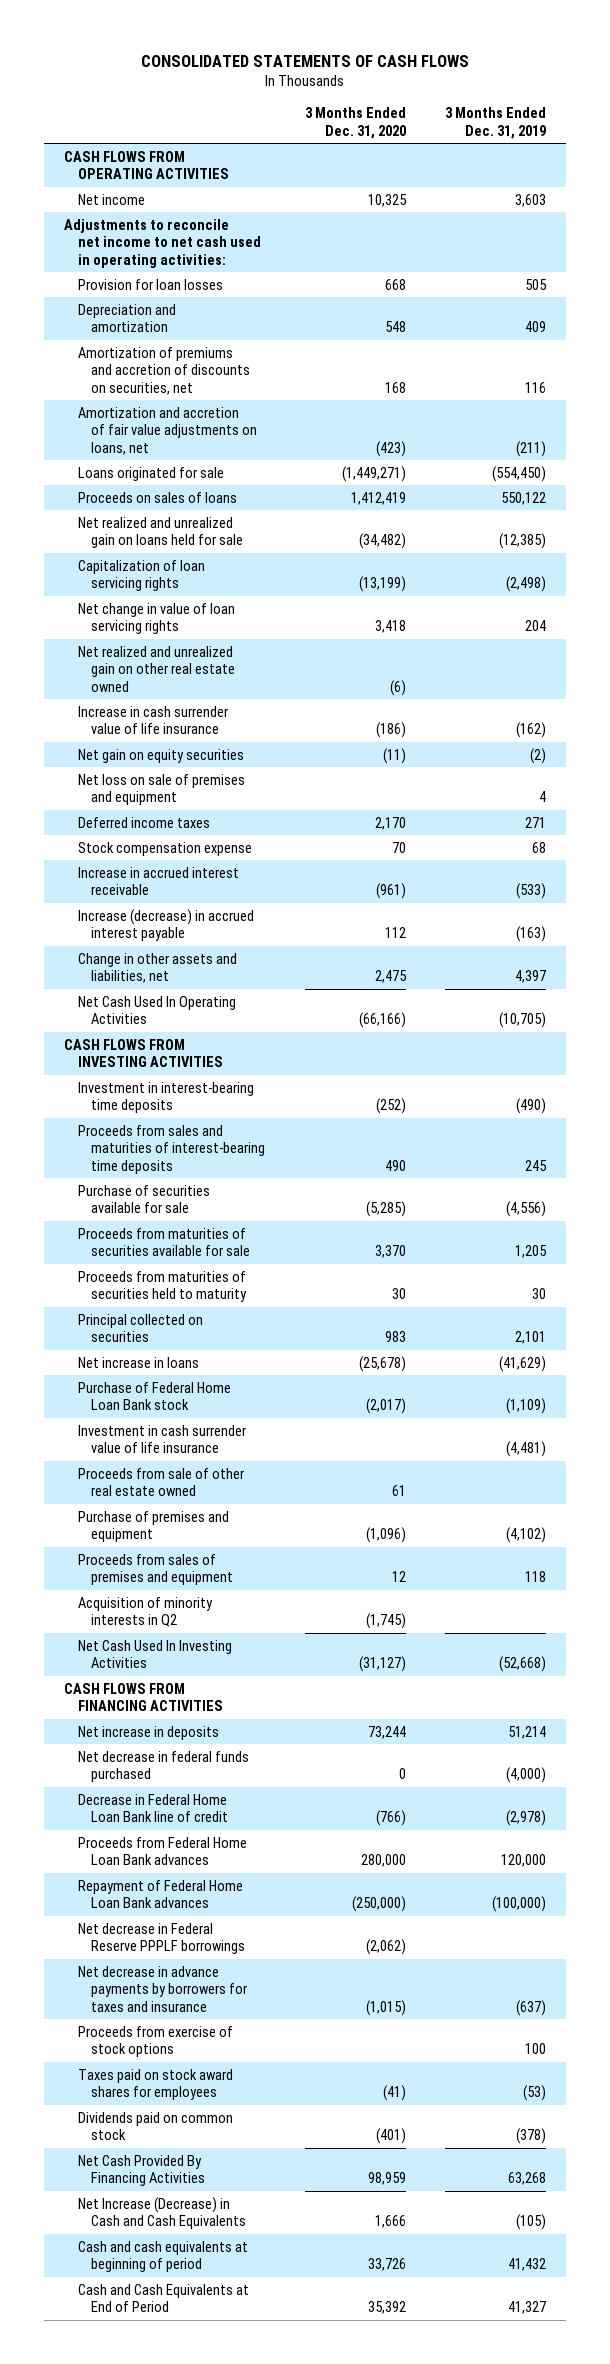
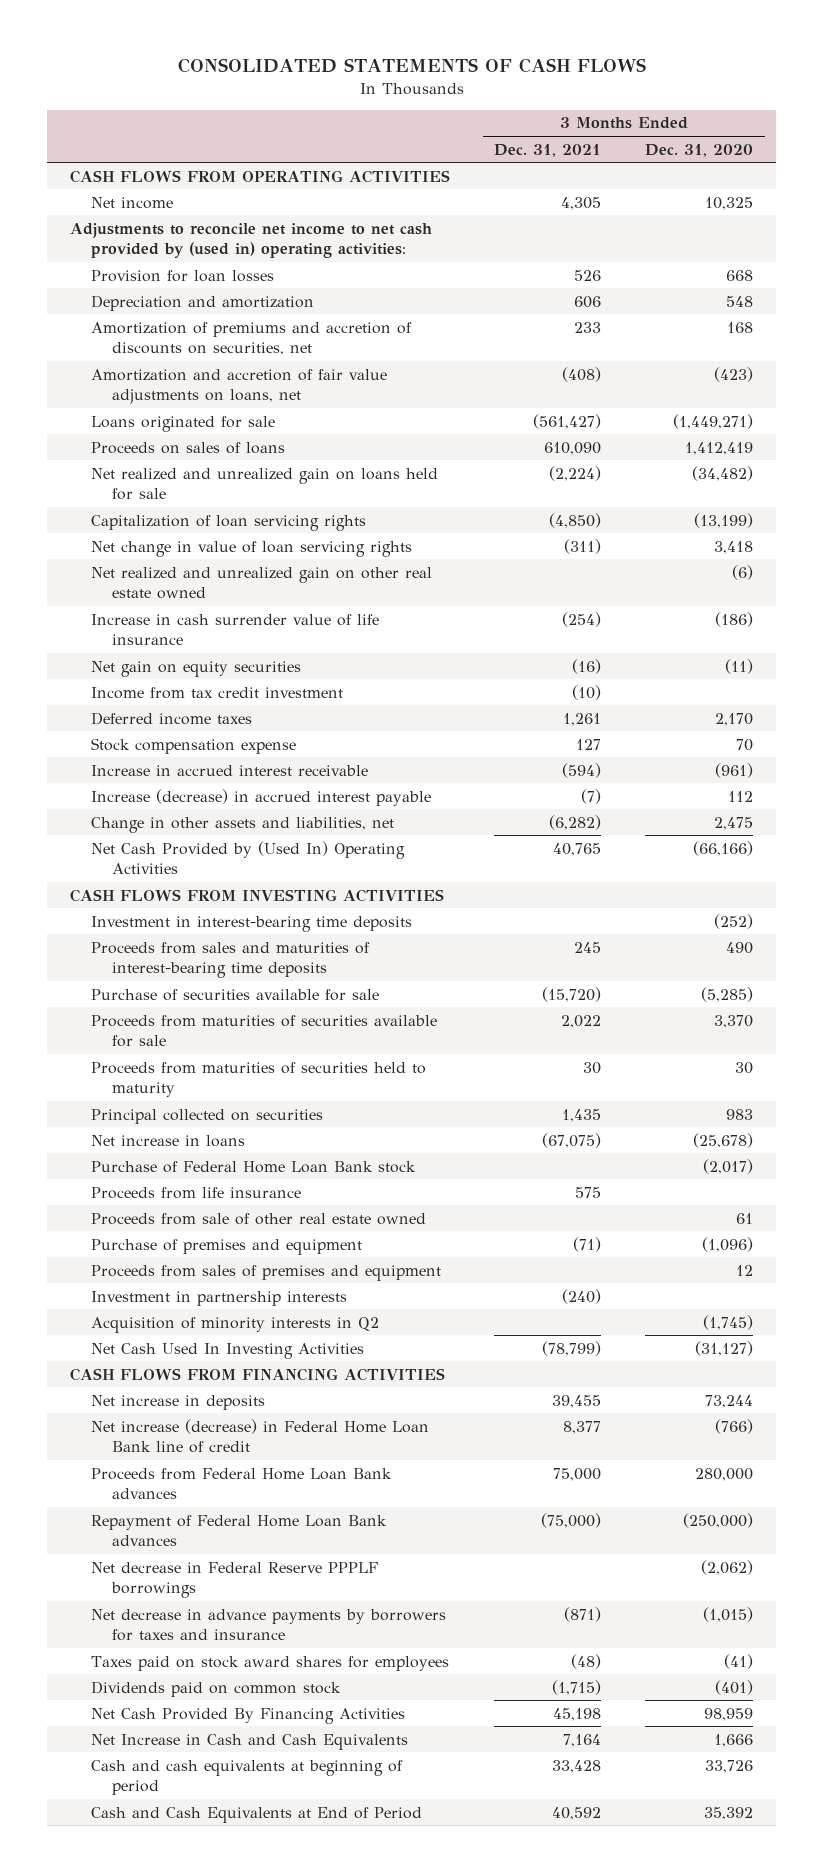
- | 3 Months Ended Dec. 31, 2020 | 3 Months Ended Dec. 31, 2019
+ | 3 Months Ended Dec. 31, 2021 | 3 Months Ended Dec. 31, 2020
- Adjustments to reconcile net income to net cash used in operating activities:
+ Adjustments to reconcile net income to net cash provided by (used in) operating activities:
- Net loss on sale of premises and equipment | | 4
+ Income from tax credit investment | (10) |
- Net Cash Used In Operating Activities | (66,166) | (10,705)
+ Net Cash Provided by (Used In) Operating Activities | 40,765 | (66,166)
- Investment in cash surrender value of life insurance | | (4,481)
+ Proceeds from life insurance | 575 |
+ Investment in partnership interests | (240) |
- Net decrease in federal funds purchased | 0 | (4,000)
- Decrease in Federal Home Loan Bank line of credit | (766) | (2,978)
+ Net increase (decrease) in Federal Home Loan Bank line of credit | 8,377 | (766)
- Proceeds from exercise of stock options | | 100
- Net Increase (Decrease) in Cash and Cash Equivalents | 1,666 | (105)
+ Net Increase in Cash and Cash Equivalents | 7,164 | 1,666

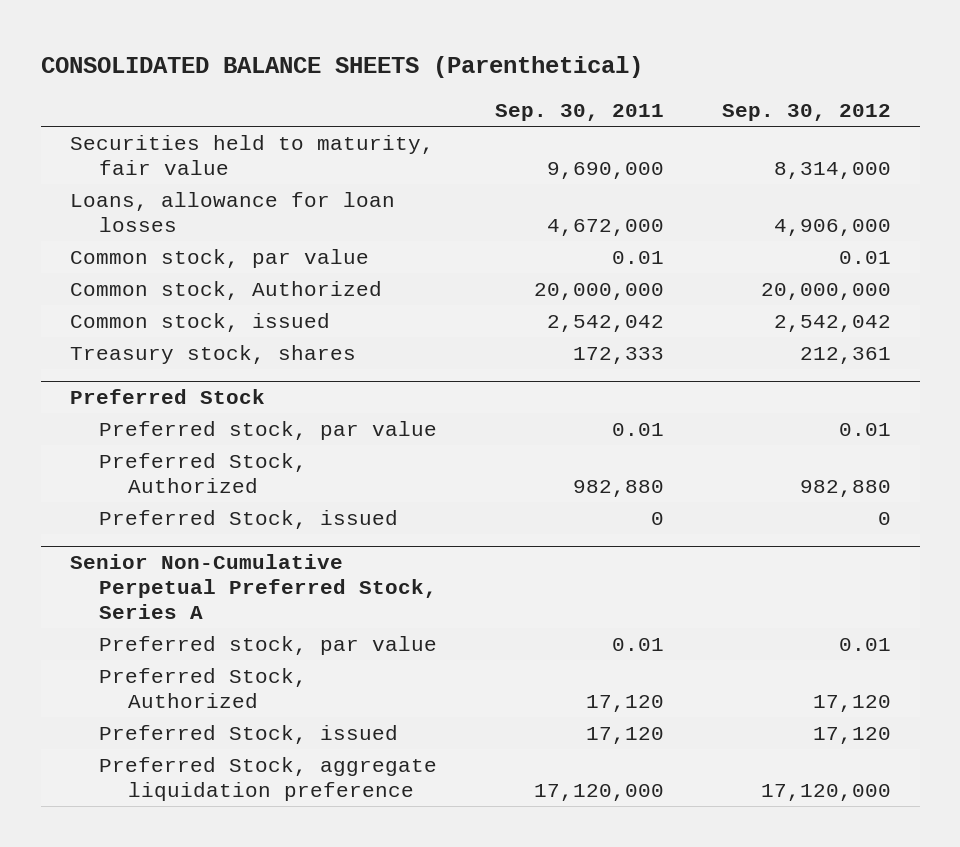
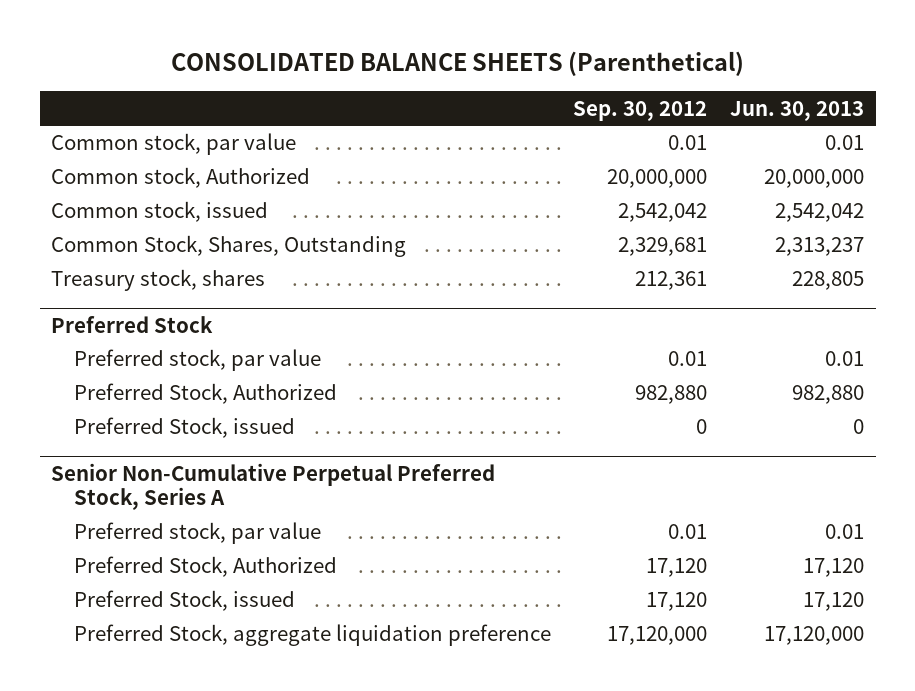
- | Sep. 30, 2011 | Sep. 30, 2012
+ | Sep. 30, 2012 | Jun. 30, 2013
- Securities held to maturity, fair value | 9,690,000 | 8,314,000
- Loans, allowance for loan losses | 4,672,000 | 4,906,000
+ Common Stock, Shares, Outstanding | 2,329,681 | 2,313,237

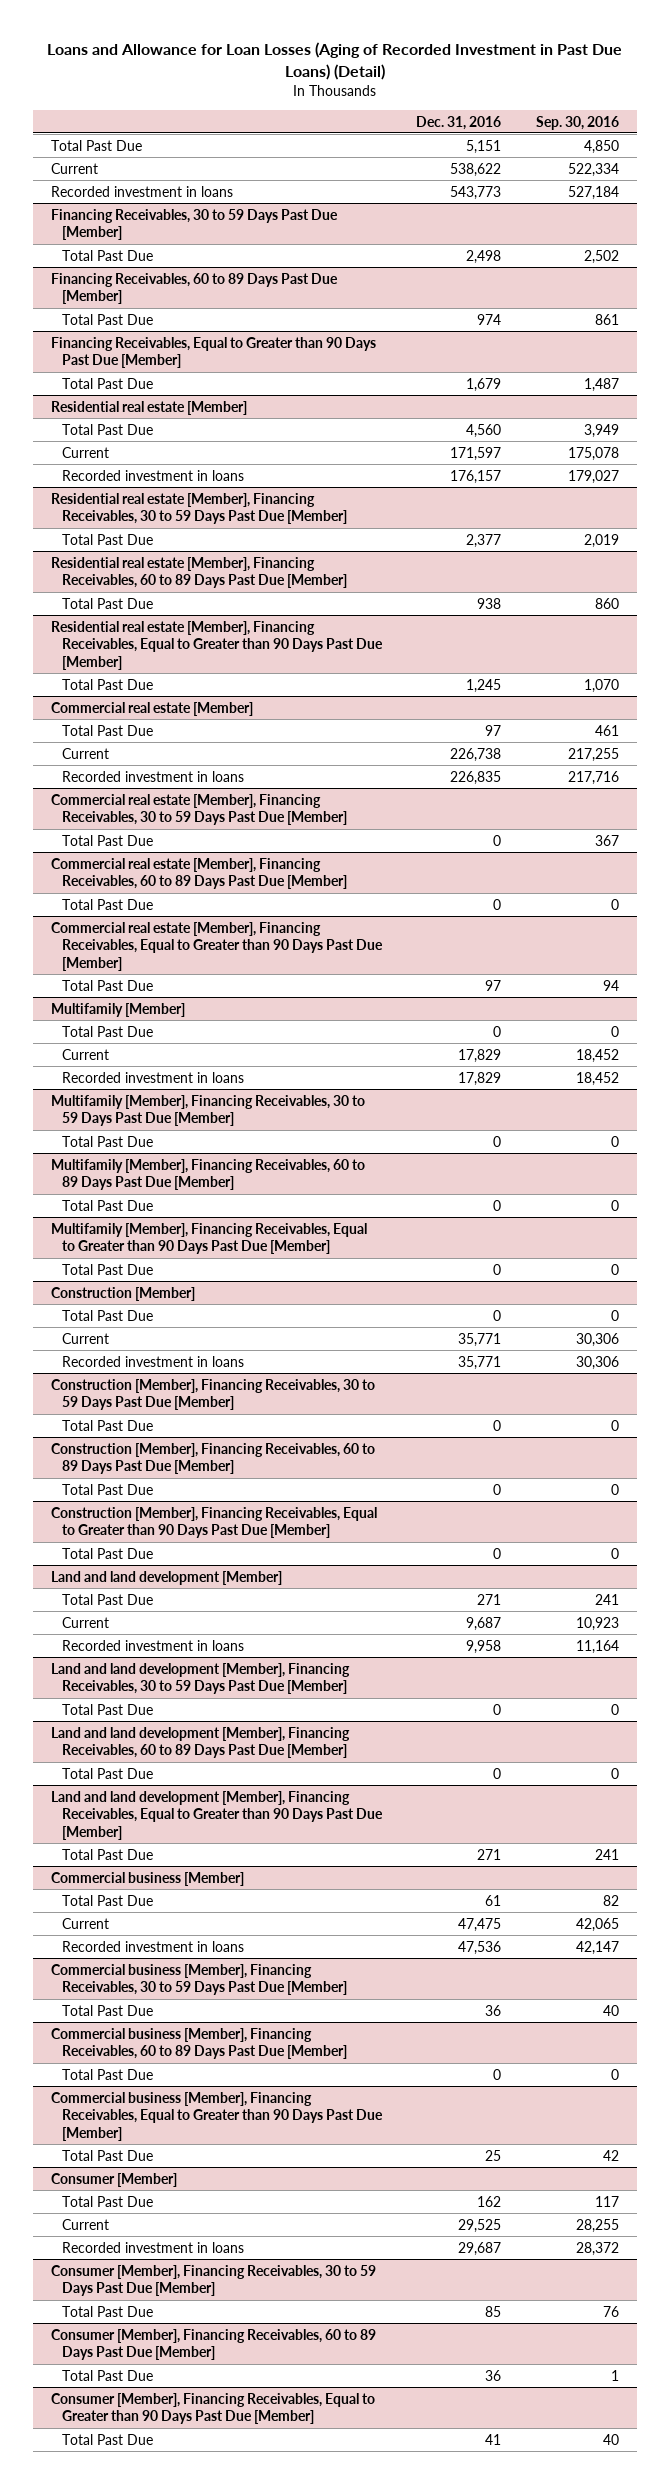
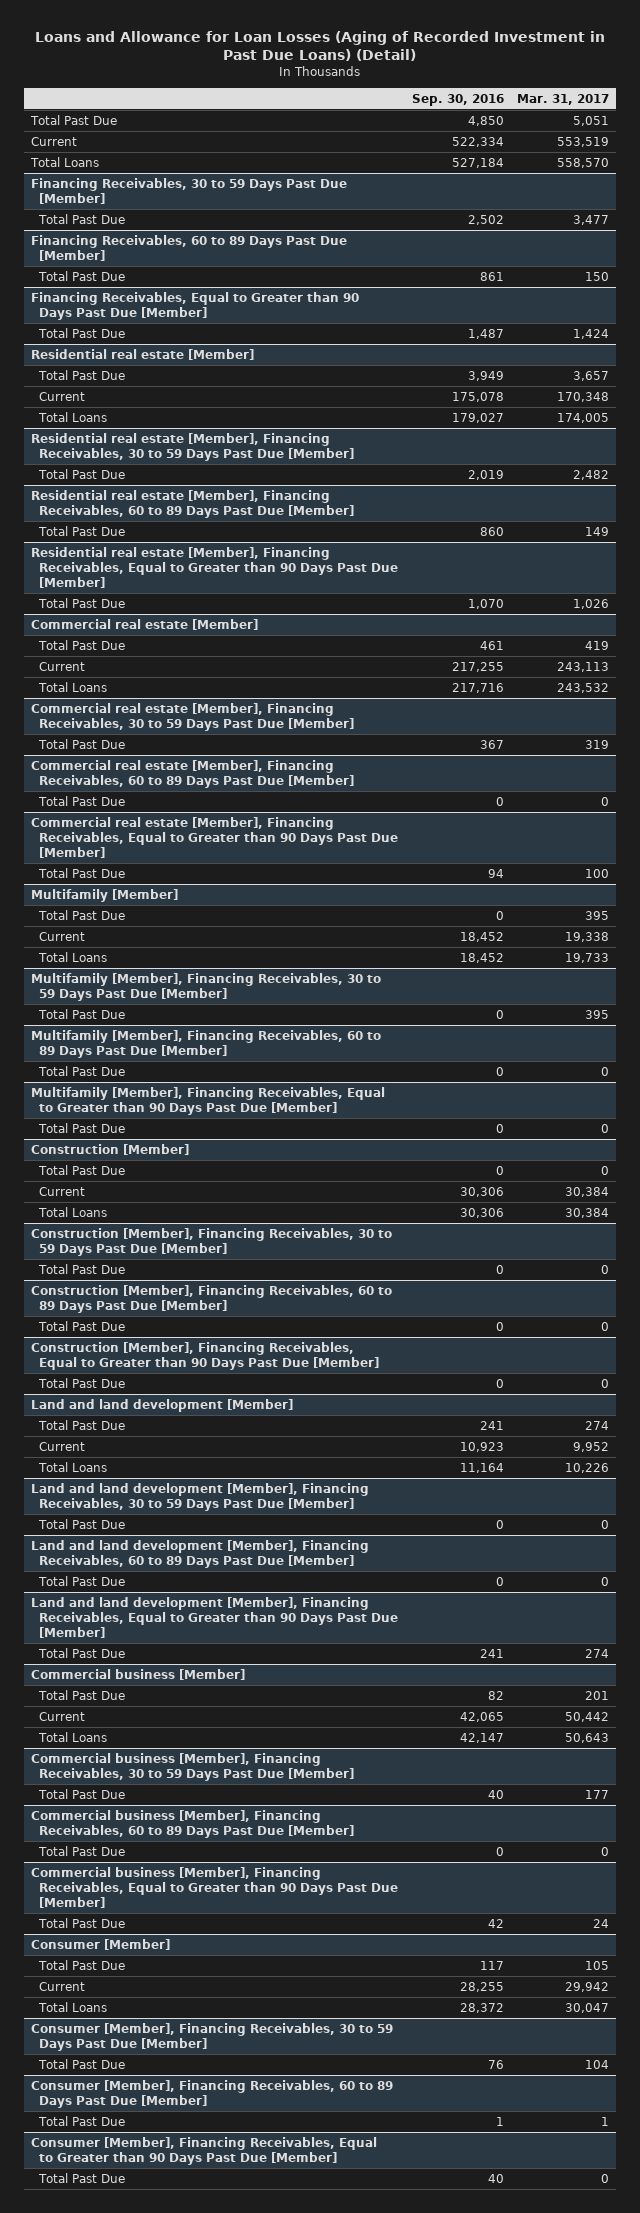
- | Dec. 31, 2016 | Sep. 30, 2016
+ | Sep. 30, 2016 | Mar. 31, 2017
- Recorded investment in loans | 543,773 | 527,184
+ Total Loans | 527,184 | 558,570
@ Residential real estate [Member]
- Recorded investment in loans | 176,157 | 179,027
+ Total Loans | 179,027 | 174,005
@ Commercial real estate [Member]
- Recorded investment in loans | 226,835 | 217,716
+ Total Loans | 217,716 | 243,532
@ Multifamily [Member]
- Recorded investment in loans | 17,829 | 18,452
+ Total Loans | 18,452 | 19,733
@ Construction [Member]
- Recorded investment in loans | 35,771 | 30,306
+ Total Loans | 30,306 | 30,384
@ Land and land development [Member]
- Recorded investment in loans | 9,958 | 11,164
+ Total Loans | 11,164 | 10,226
@ Commercial business [Member]
- Recorded investment in loans | 47,536 | 42,147
+ Total Loans | 42,147 | 50,643
@ Consumer [Member]
- Recorded investment in loans | 29,687 | 28,372
+ Total Loans | 28,372 | 30,047

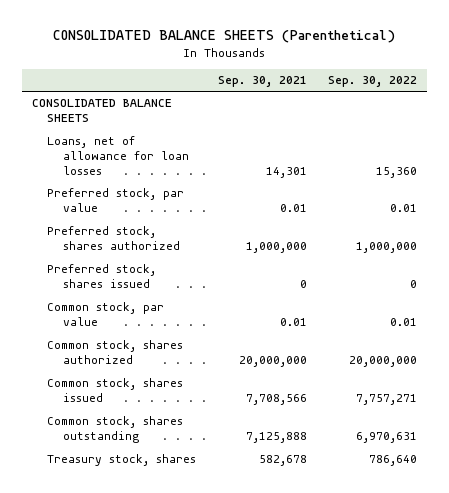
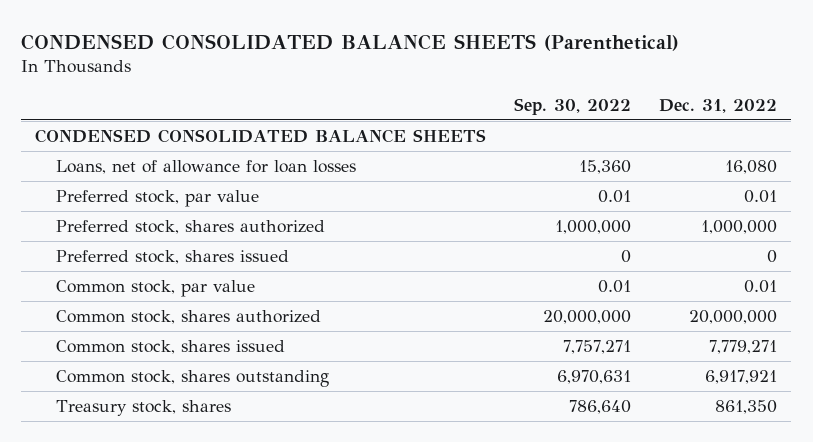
- CONSOLIDATED BALANCE SHEETS (Parenthetical)
+ CONDENSED CONSOLIDATED BALANCE SHEETS (Parenthetical)
- | Sep. 30, 2021 | Sep. 30, 2022
+ | Sep. 30, 2022 | Dec. 31, 2022
- CONSOLIDATED BALANCE SHEETS
+ CONDENSED CONSOLIDATED BALANCE SHEETS

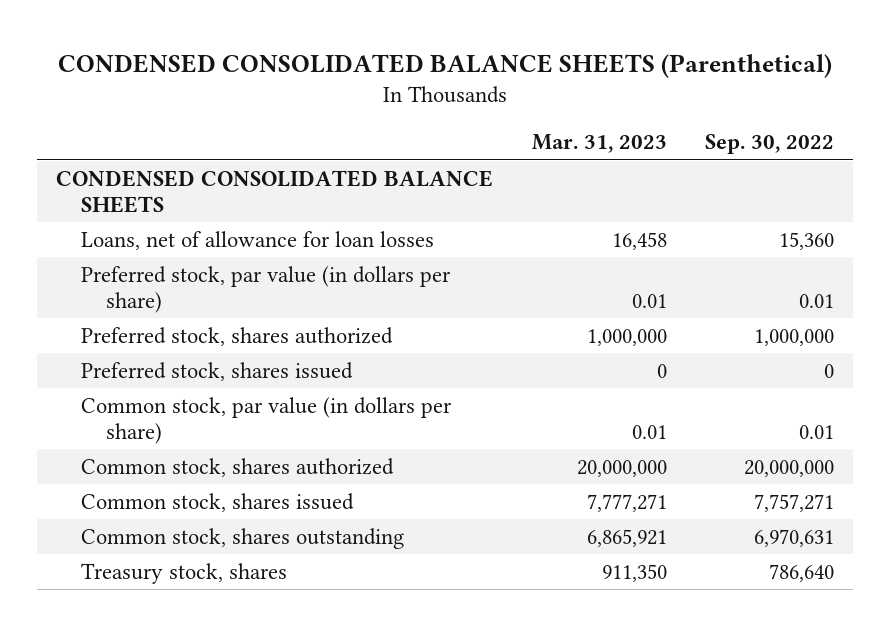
- | Sep. 30, 2022 | Dec. 31, 2022
+ | Mar. 31, 2023 | Sep. 30, 2022
- Preferred stock, par value | 0.01 | 0.01
+ Preferred stock, par value (in dollars per share) | 0.01 | 0.01
- Common stock, par value | 0.01 | 0.01
+ Common stock, par value (in dollars per share) | 0.01 | 0.01

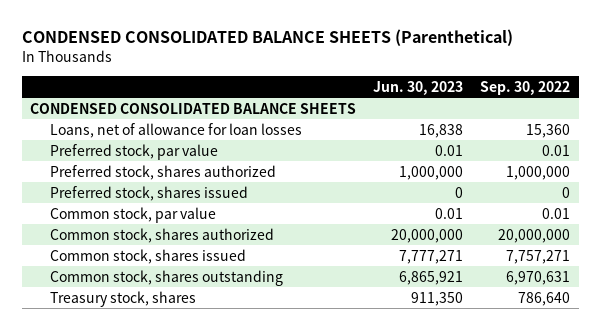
- | Mar. 31, 2023 | Sep. 30, 2022
+ | Jun. 30, 2023 | Sep. 30, 2022
- Preferred stock, par value (in dollars per share) | 0.01 | 0.01
+ Preferred stock, par value | 0.01 | 0.01
- Common stock, par value (in dollars per share) | 0.01 | 0.01
+ Common stock, par value | 0.01 | 0.01

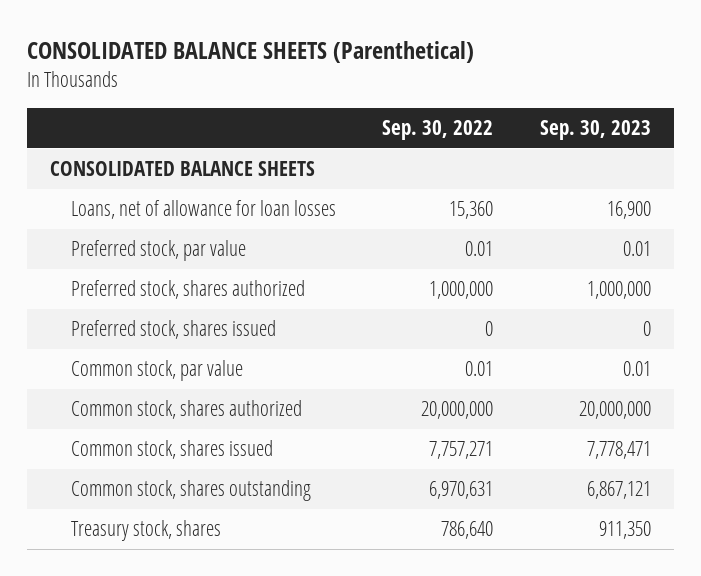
- CONDENSED CONSOLIDATED BALANCE SHEETS (Parenthetical)
+ CONSOLIDATED BALANCE SHEETS (Parenthetical)
- | Jun. 30, 2023 | Sep. 30, 2022
+ | Sep. 30, 2022 | Sep. 30, 2023
- CONDENSED CONSOLIDATED BALANCE SHEETS
+ CONSOLIDATED BALANCE SHEETS

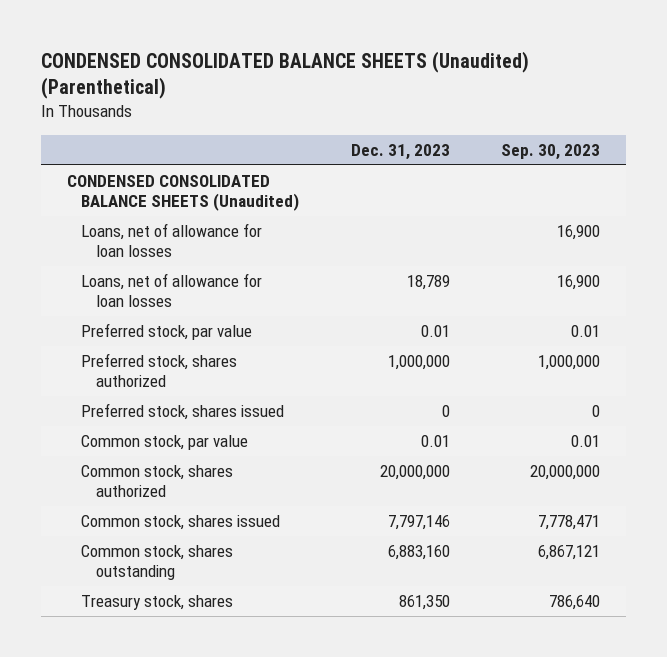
- CONSOLIDATED BALANCE SHEETS (Parenthetical)
+ CONDENSED CONSOLIDATED BALANCE SHEETS (Unaudited) (Parenthetical)
- | Sep. 30, 2022 | Sep. 30, 2023
+ | Dec. 31, 2023 | Sep. 30, 2023
- CONSOLIDATED BALANCE SHEETS
+ CONDENSED CONSOLIDATED BALANCE SHEETS (Unaudited)
+ Loans, net of allowance for loan losses | 18,789 | 16,900
- Treasury stock, shares | 786,640 | 911,350
+ Treasury stock, shares | 861,350 | 786,640

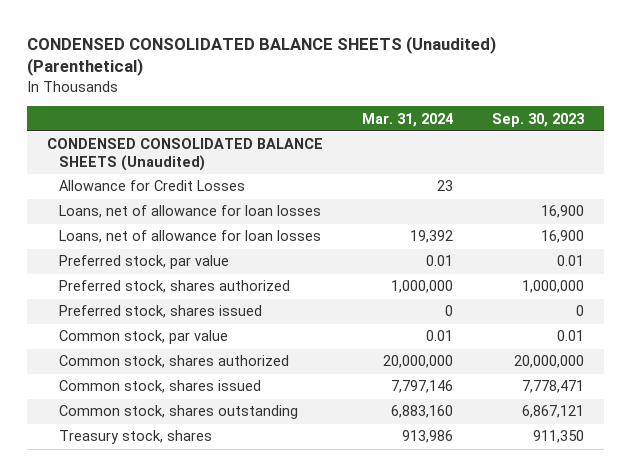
- | Dec. 31, 2023 | Sep. 30, 2023
+ | Mar. 31, 2024 | Sep. 30, 2023
+ Allowance for Credit Losses | 23 |
- Treasury stock, shares | 861,350 | 786,640
+ Treasury stock, shares | 913,986 | 911,350

